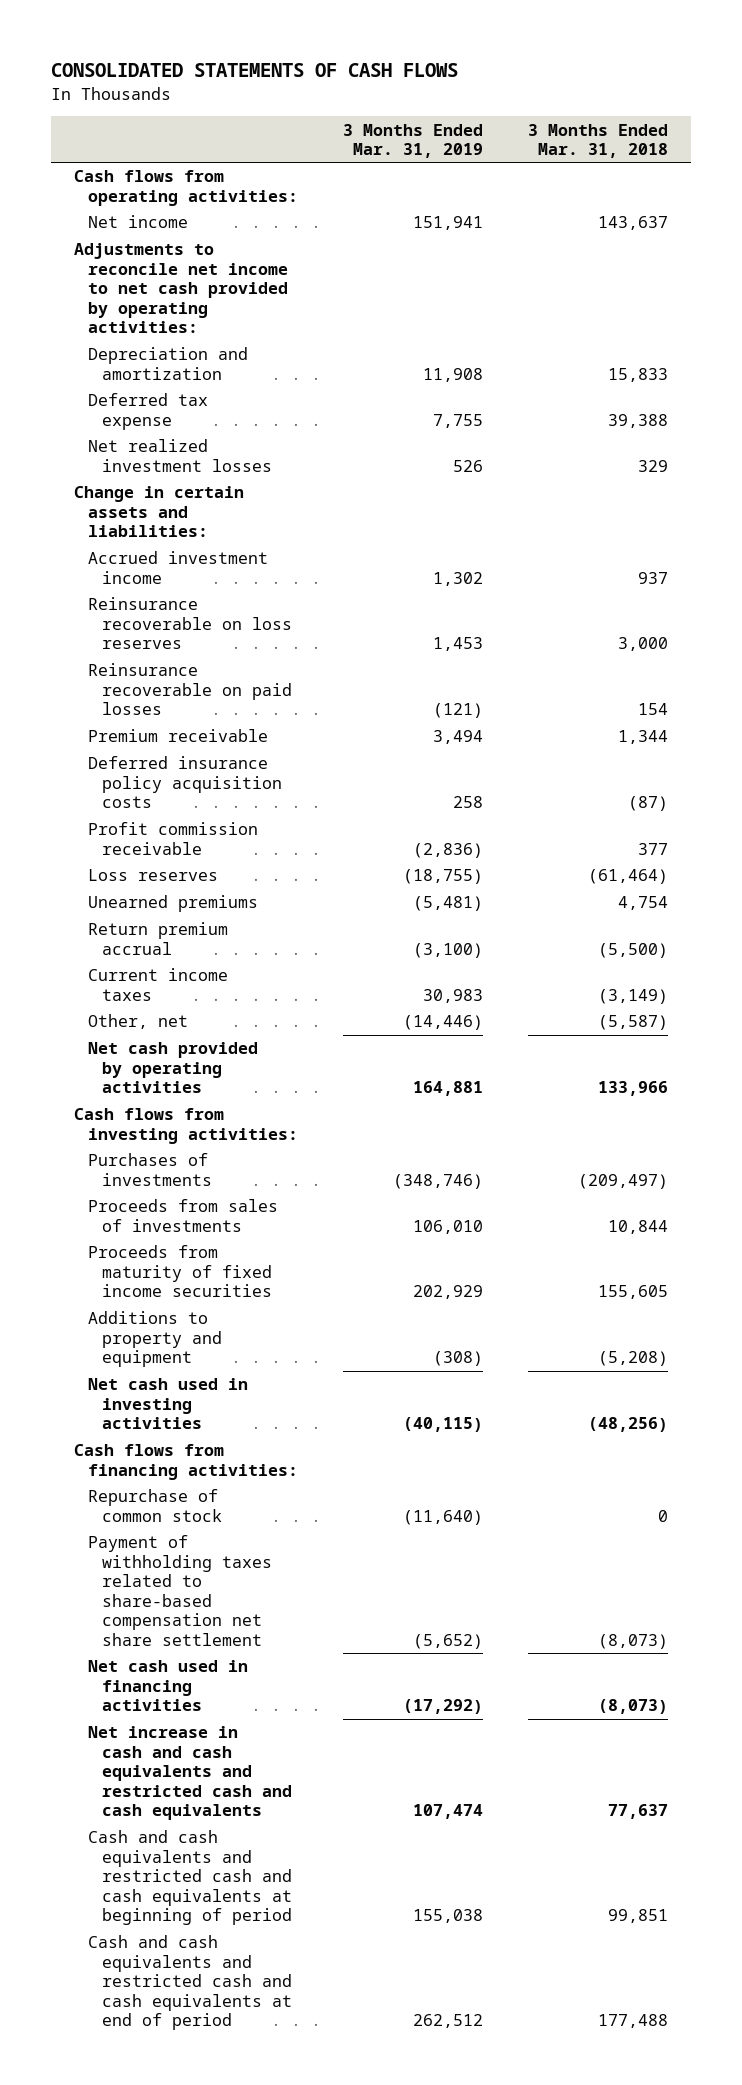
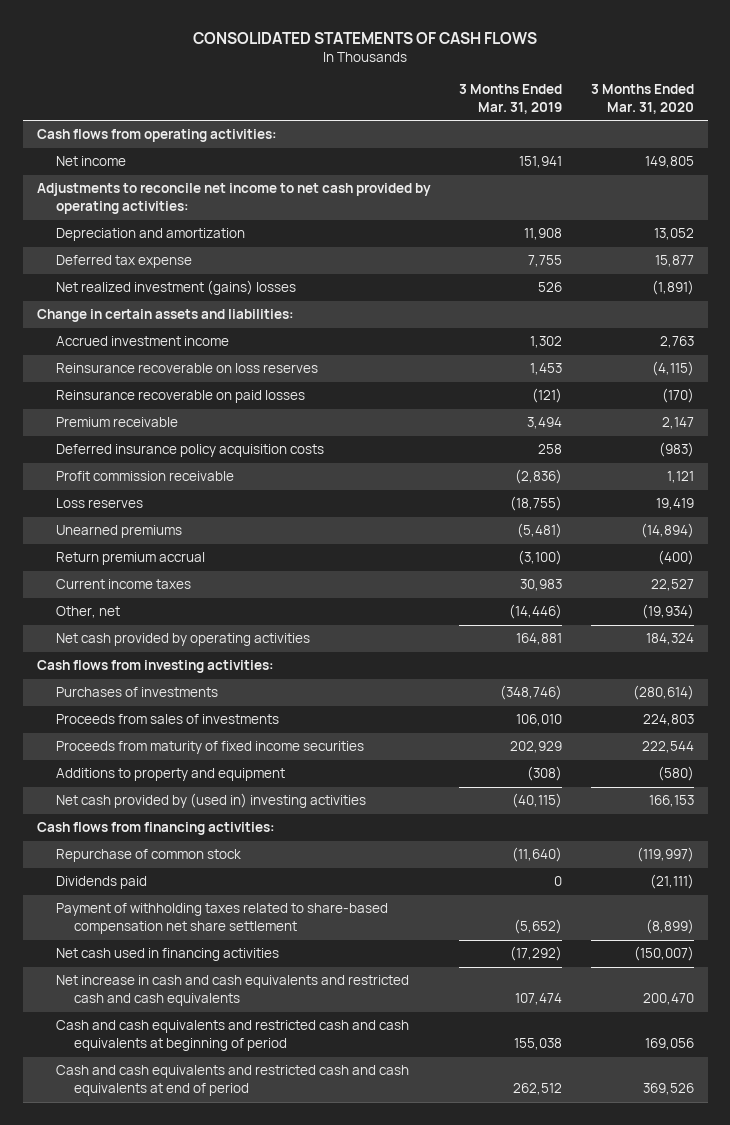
- | 3 Months Ended Mar. 31, 2019 | 3 Months Ended Mar. 31, 2018
+ | 3 Months Ended Mar. 31, 2019 | 3 Months Ended Mar. 31, 2020
- Net realized investment losses | 526 | 329
+ Net realized investment (gains) losses | 526 | (1,891)
- Net cash used in investing activities | (40,115) | (48,256)
+ Net cash provided by (used in) investing activities | (40,115) | 166,153
+ Dividends paid | 0 | (21,111)

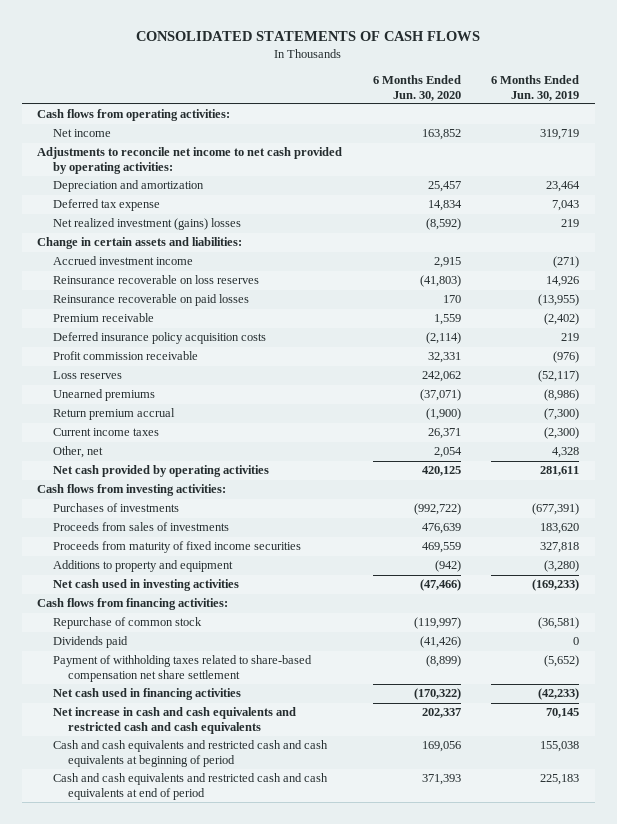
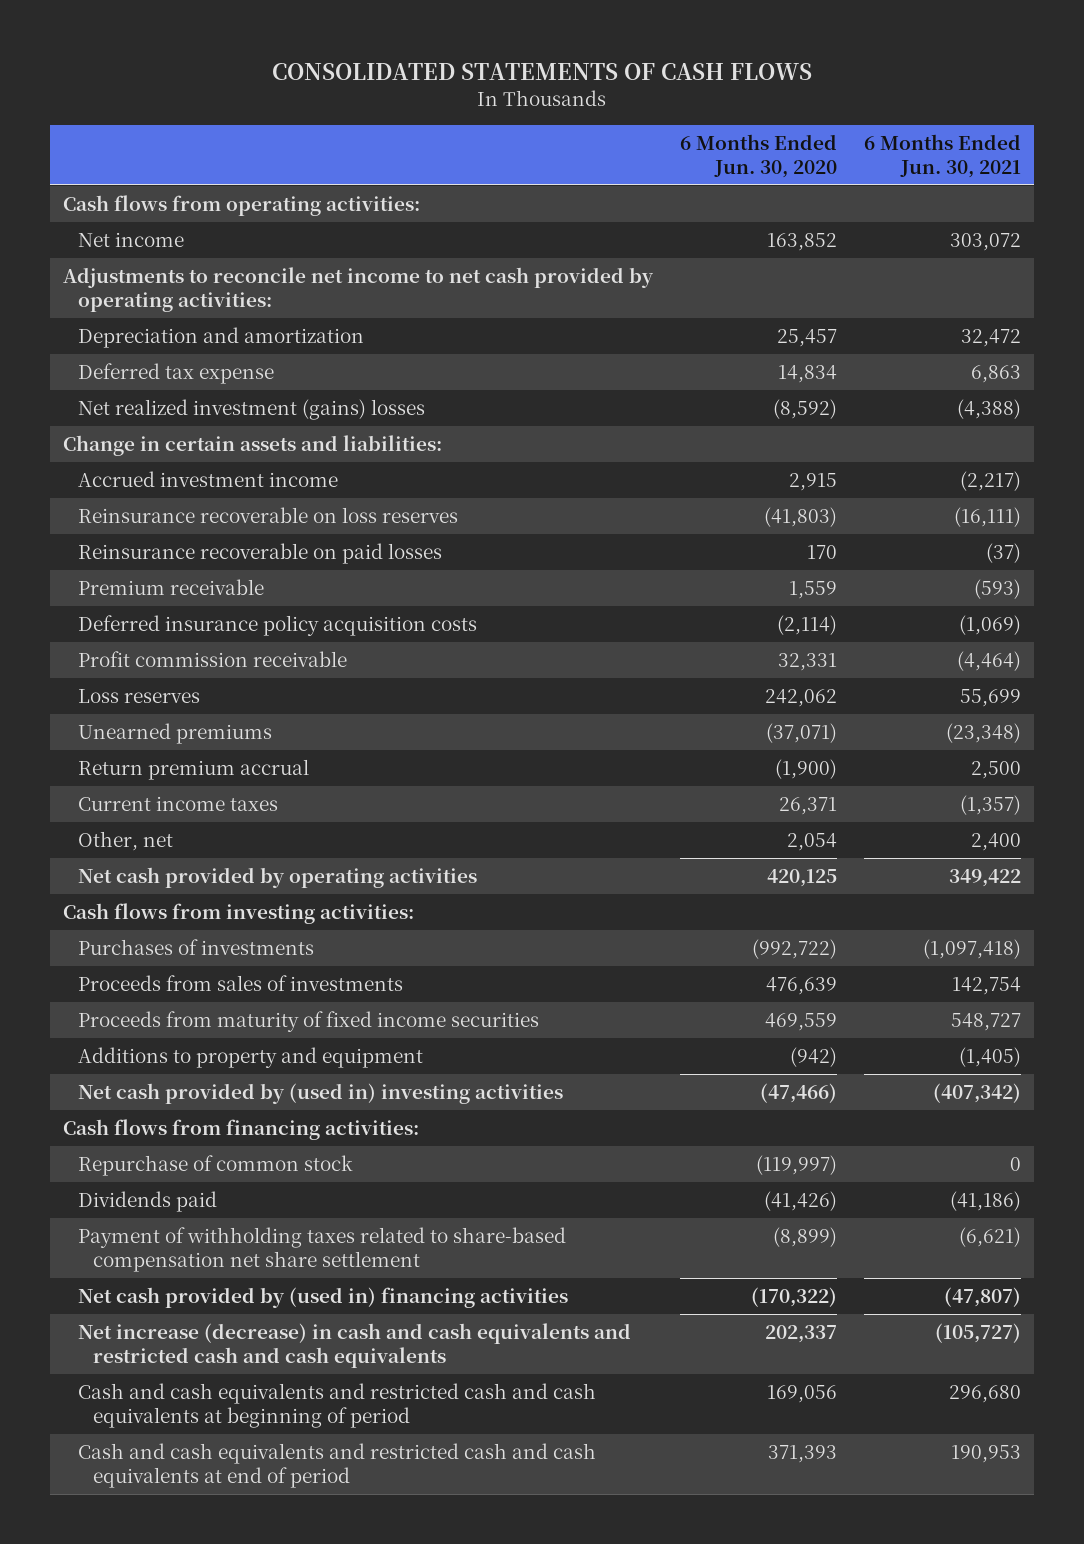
- | 6 Months Ended Jun. 30, 2020 | 6 Months Ended Jun. 30, 2019
+ | 6 Months Ended Jun. 30, 2020 | 6 Months Ended Jun. 30, 2021
- Net cash used in investing activities | (47,466) | (169,233)
+ Net cash provided by (used in) investing activities | (47,466) | (407,342)
- Net cash used in financing activities | (170,322) | (42,233)
- Net increase in cash and cash equivalents and restricted cash and cash equivalents | 202,337 | 70,145
+ Net cash provided by (used in) financing activities | (170,322) | (47,807)
+ Net increase (decrease) in cash and cash equivalents and restricted cash and cash equivalents | 202,337 | (105,727)

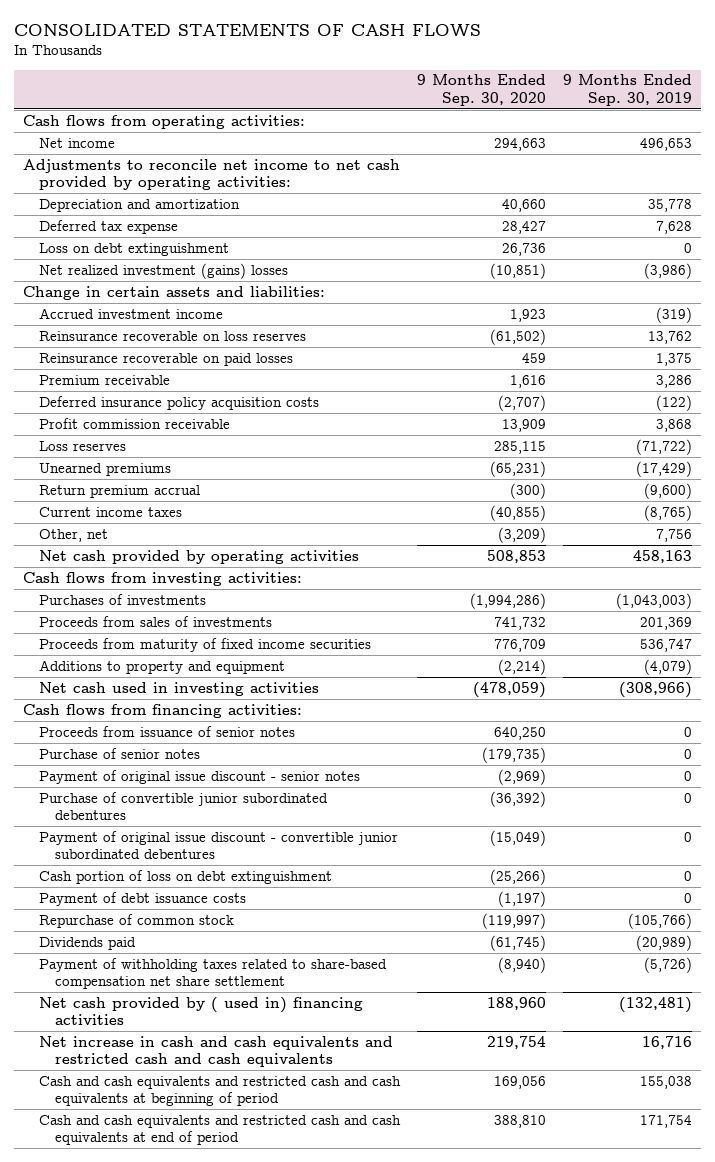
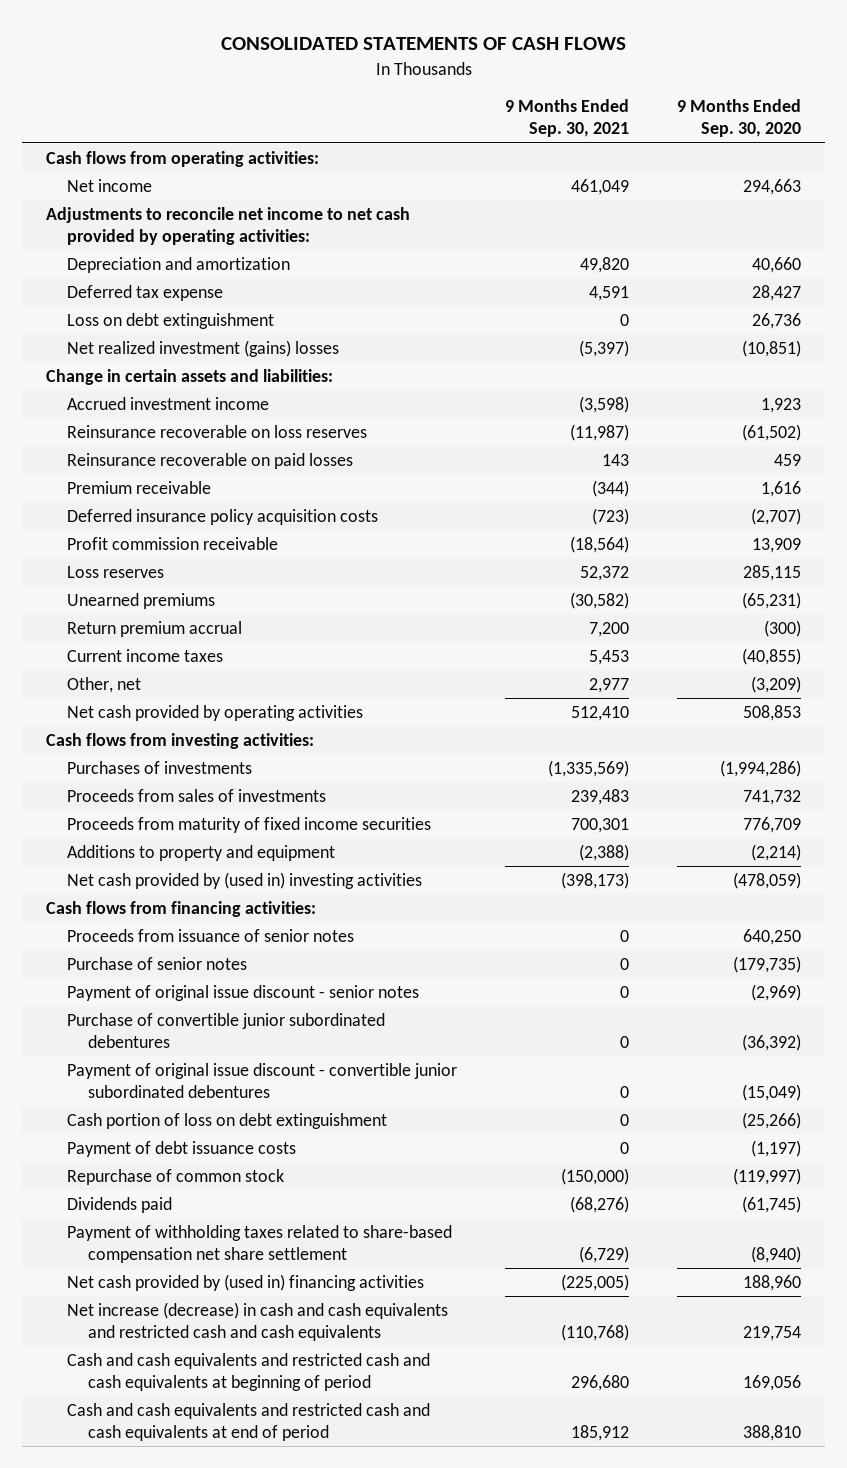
- | 9 Months Ended Sep. 30, 2020 | 9 Months Ended Sep. 30, 2019
+ | 9 Months Ended Sep. 30, 2021 | 9 Months Ended Sep. 30, 2020
- Net cash used in investing activities | (478,059) | (308,966)
+ Net cash provided by (used in) investing activities | (398,173) | (478,059)
- Net cash provided by ( used in) financing activities | 188,960 | (132,481)
- Net increase in cash and cash equivalents and restricted cash and cash equivalents | 219,754 | 16,716
+ Net cash provided by (used in) financing activities | (225,005) | 188,960
+ Net increase (decrease) in cash and cash equivalents and restricted cash and cash equivalents | (110,768) | 219,754

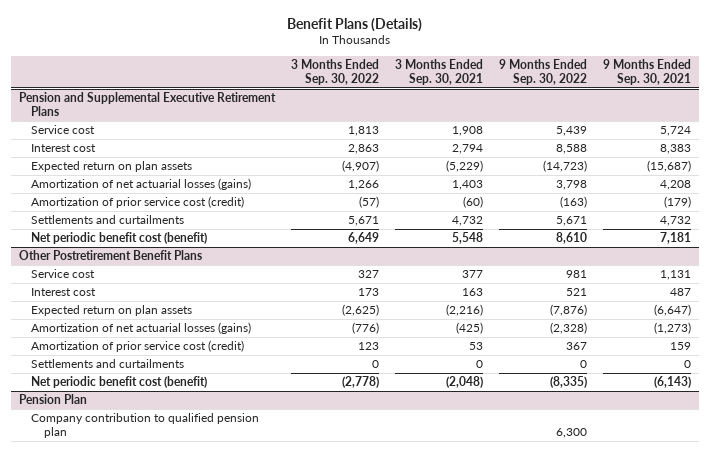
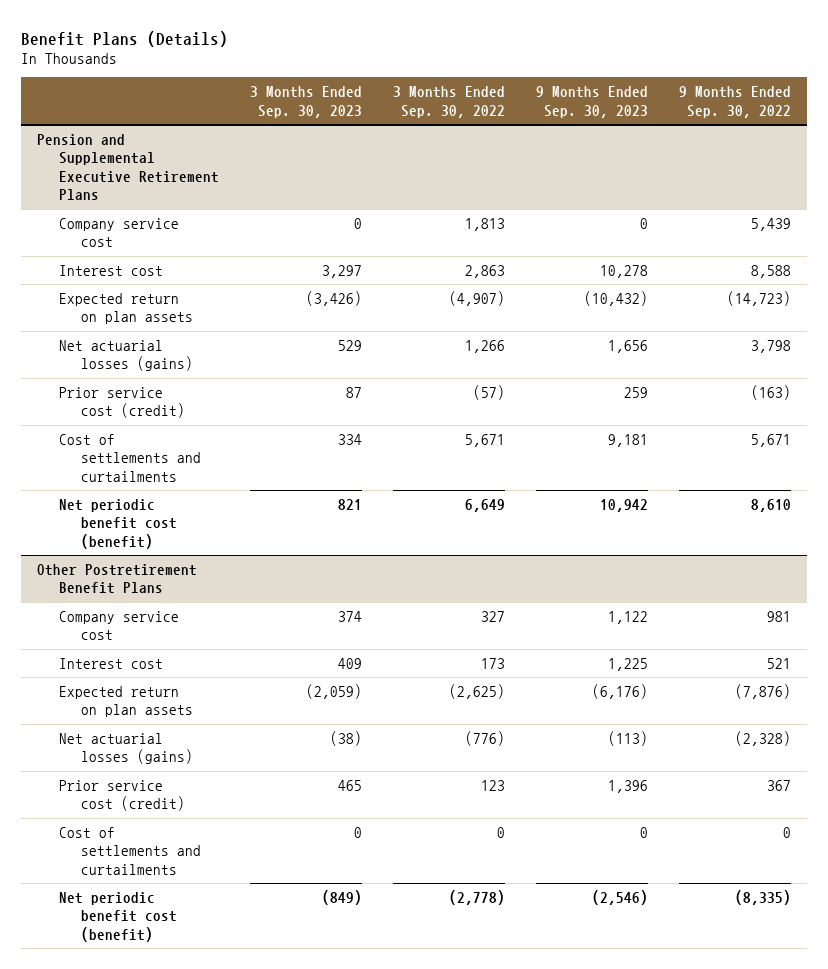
- | 3 Months Ended Sep. 30, 2022 | 3 Months Ended Sep. 30, 2021 | 9 Months Ended Sep. 30, 2022 | 9 Months Ended Sep. 30, 2021
+ | 3 Months Ended Sep. 30, 2023 | 3 Months Ended Sep. 30, 2022 | 9 Months Ended Sep. 30, 2023 | 9 Months Ended Sep. 30, 2022
@ Pension and Supplemental Executive Retirement Plans
- Service cost | 1,813 | 1,908 | 5,439 | 5,724
+ Company service cost | 0 | 1,813 | 0 | 5,439
- Amortization of net actuarial losses (gains) | 1,266 | 1,403 | 3,798 | 4,208
- Amortization of prior service cost (credit) | (57) | (60) | (163) | (179)
- Settlements and curtailments | 5,671 | 4,732 | 5,671 | 4,732
+ Net actuarial losses (gains) | 529 | 1,266 | 1,656 | 3,798
+ Prior service cost (credit) | 87 | (57) | 259 | (163)
+ Cost of settlements and curtailments | 334 | 5,671 | 9,181 | 5,671
@ Other Postretirement Benefit Plans
- Service cost | 327 | 377 | 981 | 1,131
+ Company service cost | 374 | 327 | 1,122 | 981
- Amortization of net actuarial losses (gains) | (776) | (425) | (2,328) | (1,273)
- Amortization of prior service cost (credit) | 123 | 53 | 367 | 159
- Settlements and curtailments | 0 | 0 | 0 | 0
+ Net actuarial losses (gains) | (38) | (776) | (113) | (2,328)
+ Prior service cost (credit) | 465 | 123 | 1,396 | 367
+ Cost of settlements and curtailments | 0 | 0 | 0 | 0
- Pension Plan
- Company contribution to qualified pension plan | | | 6,300 |

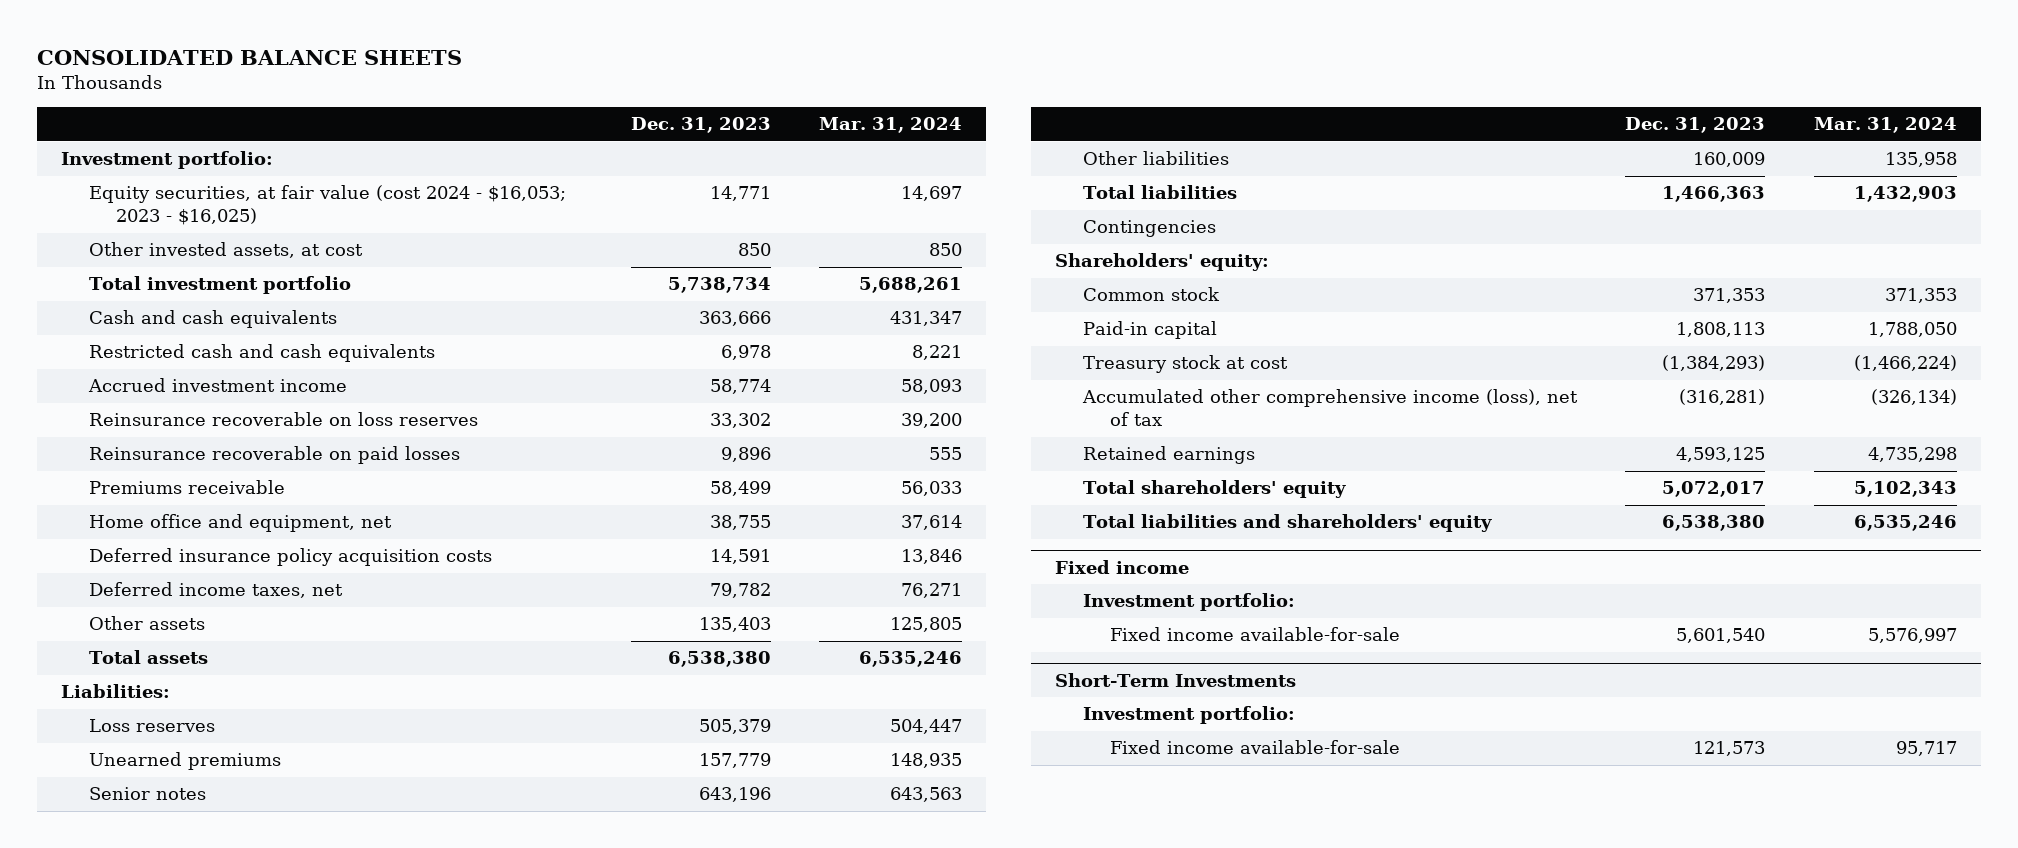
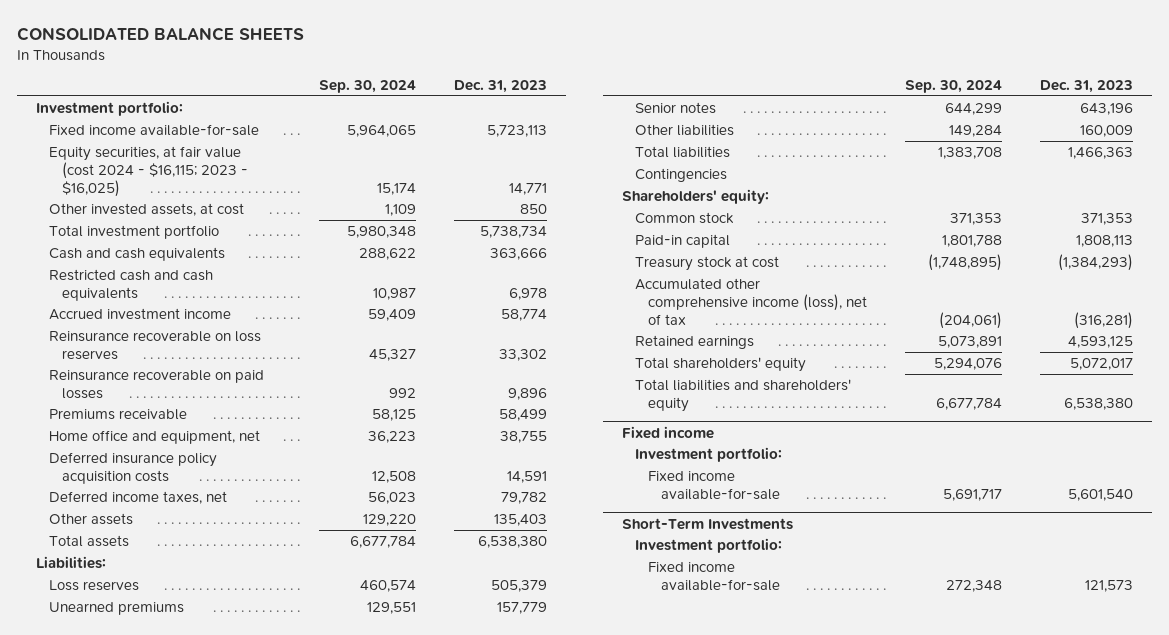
- | Dec. 31, 2023 | Mar. 31, 2024
+ | Sep. 30, 2024 | Dec. 31, 2023
- Equity securities, at fair value (cost 2024 - $16,053; 2023 - $16,025) | 14,771 | 14,697
+ Fixed income available-for-sale | 5,964,065 | 5,723,113
+ Equity securities, at fair value (cost 2024 - $16,115; 2023 - $16,025) | 15,174 | 14,771

